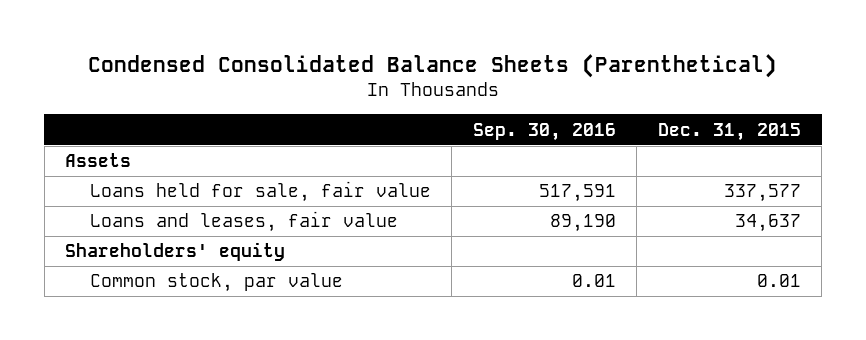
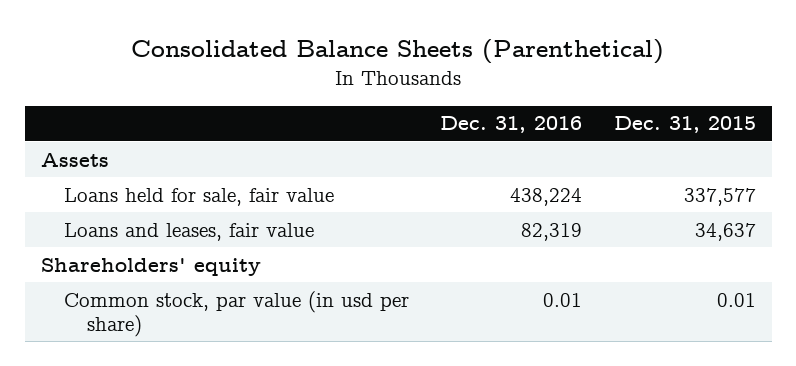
- Condensed Consolidated Balance Sheets (Parenthetical)
+ Consolidated Balance Sheets (Parenthetical)
- | Sep. 30, 2016 | Dec. 31, 2015
+ | Dec. 31, 2016 | Dec. 31, 2015
- Common stock, par value | 0.01 | 0.01
+ Common stock, par value (in usd per share) | 0.01 | 0.01

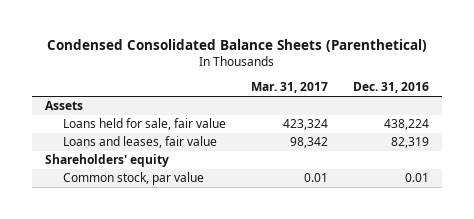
- Consolidated Balance Sheets (Parenthetical)
+ Condensed Consolidated Balance Sheets (Parenthetical)
- | Dec. 31, 2016 | Dec. 31, 2015
+ | Mar. 31, 2017 | Dec. 31, 2016
- Common stock, par value (in usd per share) | 0.01 | 0.01
+ Common stock, par value | 0.01 | 0.01

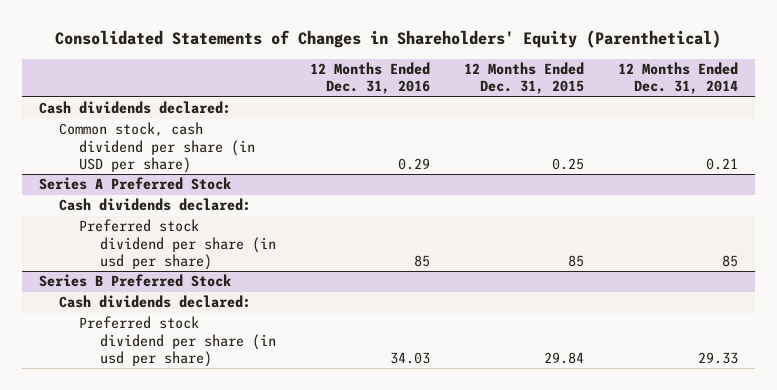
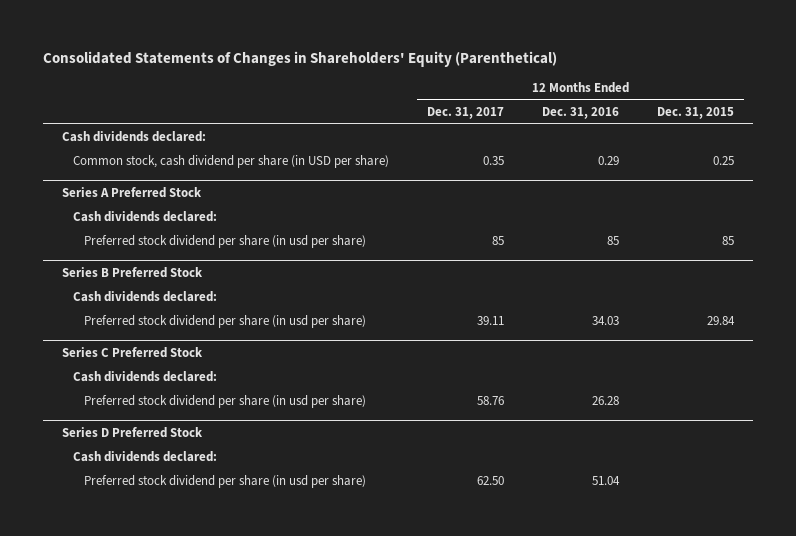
- | 12 Months Ended Dec. 31, 2016 | 12 Months Ended Dec. 31, 2015 | 12 Months Ended Dec. 31, 2014
+ | 12 Months Ended Dec. 31, 2017 | 12 Months Ended Dec. 31, 2016 | 12 Months Ended Dec. 31, 2015
+ Series C Preferred Stock
+ Cash dividends declared:
+ Preferred stock dividend per share (in usd per share) | 58.76 | 26.28 |
+ Series D Preferred Stock
+ Cash dividends declared:
+ Preferred stock dividend per share (in usd per share) | 62.50 | 51.04 |

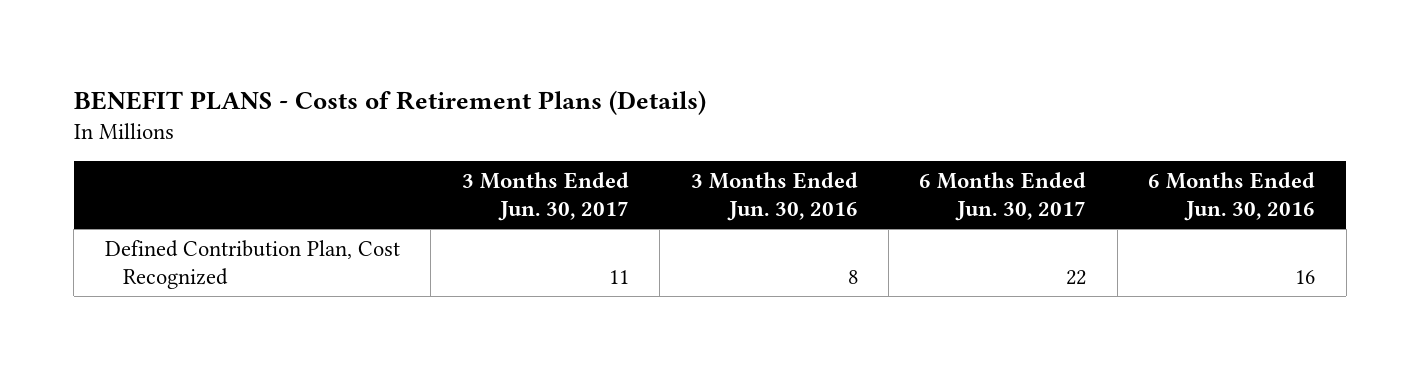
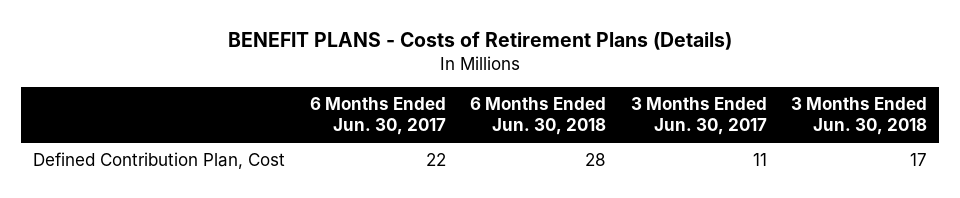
- | 3 Months Ended Jun. 30, 2017 | 3 Months Ended Jun. 30, 2016 | 6 Months Ended Jun. 30, 2017 | 6 Months Ended Jun. 30, 2016
+ | 6 Months Ended Jun. 30, 2017 | 6 Months Ended Jun. 30, 2018 | 3 Months Ended Jun. 30, 2017 | 3 Months Ended Jun. 30, 2018
- Defined Contribution Plan, Cost Recognized | 11 | 8 | 22 | 16
+ Defined Contribution Plan, Cost | 22 | 28 | 11 | 17

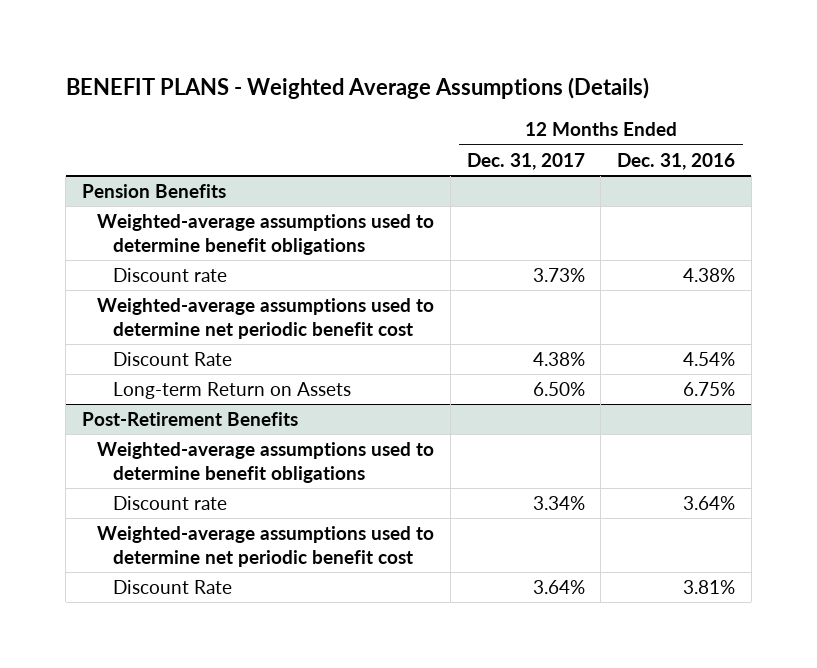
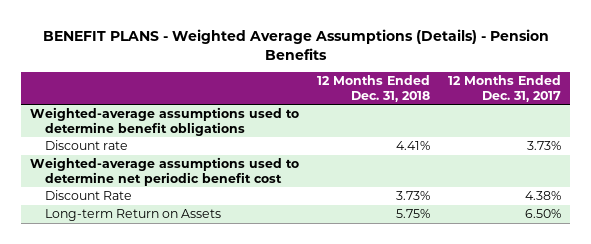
- BENEFIT PLANS - Weighted Average Assumptions (Details)
+ BENEFIT PLANS - Weighted Average Assumptions (Details) - Pension Benefits
- | 12 Months Ended Dec. 31, 2017 | 12 Months Ended Dec. 31, 2016
+ | 12 Months Ended Dec. 31, 2018 | 12 Months Ended Dec. 31, 2017
- Pension Benefits
- Post-Retirement Benefits
- Weighted-average assumptions used to determine benefit obligations
- Discount rate | 3.34% | 3.64%
- Weighted-average assumptions used to determine net periodic benefit cost
- Discount Rate | 3.64% | 3.81%

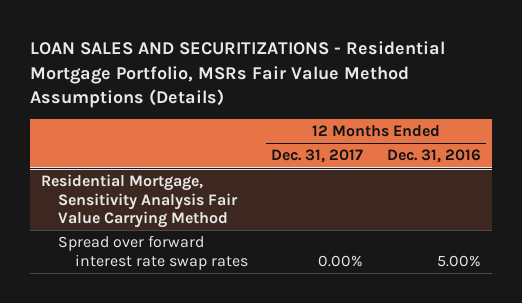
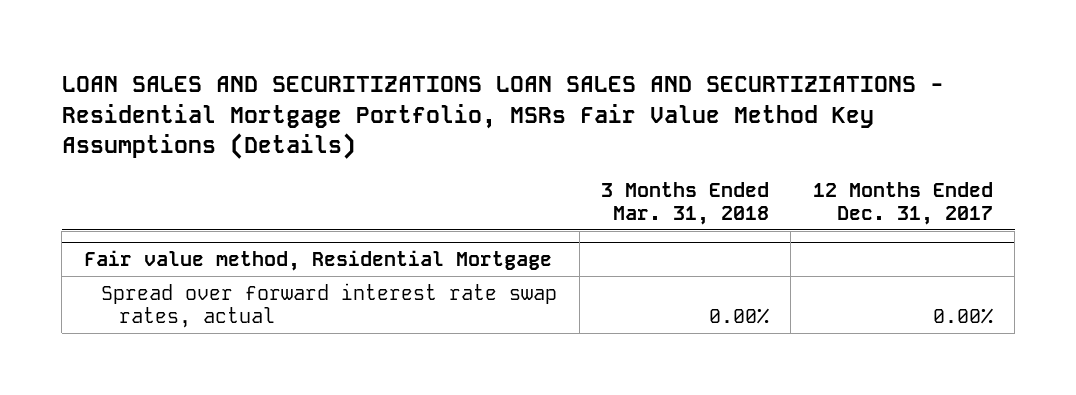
- LOAN SALES AND SECURITIZATIONS - Residential Mortgage Portfolio, MSRs Fair Value Method Assumptions (Details)
+ LOAN SALES AND SECURITIZATIONS LOAN SALES AND SECURTIZIATIONS - Residential Mortgage Portfolio, MSRs Fair Value Method Key Assumptions (Details)
- | 12 Months Ended Dec. 31, 2017 | 12 Months Ended Dec. 31, 2016
+ | 3 Months Ended Mar. 31, 2018 | 12 Months Ended Dec. 31, 2017
- Residential Mortgage, Sensitivity Analysis Fair Value Carrying Method
- Spread over forward interest rate swap rates | 0.00% | 5.00%
+ Fair value method, Residential Mortgage
+ Spread over forward interest rate swap rates, actual | 0.00% | 0.00%

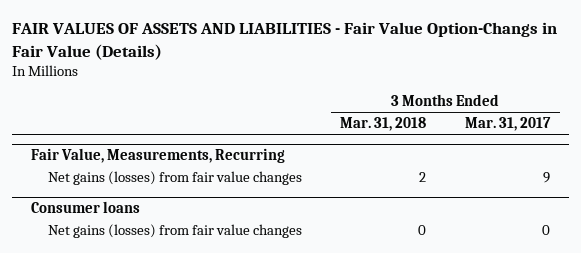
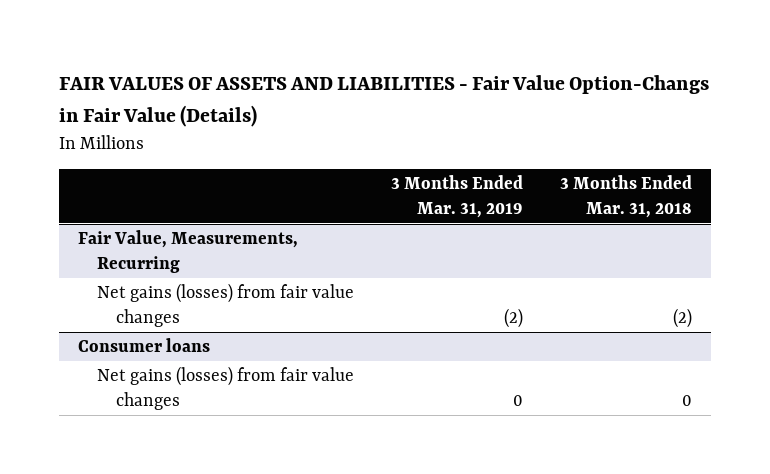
- | 3 Months Ended Mar. 31, 2018 | 3 Months Ended Mar. 31, 2017
+ | 3 Months Ended Mar. 31, 2019 | 3 Months Ended Mar. 31, 2018
@ Fair Value, Measurements, Recurring
- Net gains (losses) from fair value changes | 2 | 9
+ Net gains (losses) from fair value changes | (2) | (2)

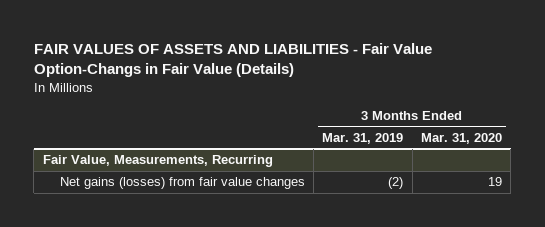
- | 3 Months Ended Mar. 31, 2019 | 3 Months Ended Mar. 31, 2018
+ | 3 Months Ended Mar. 31, 2019 | 3 Months Ended Mar. 31, 2020
- Consumer loans
- Net gains (losses) from fair value changes | 0 | 0

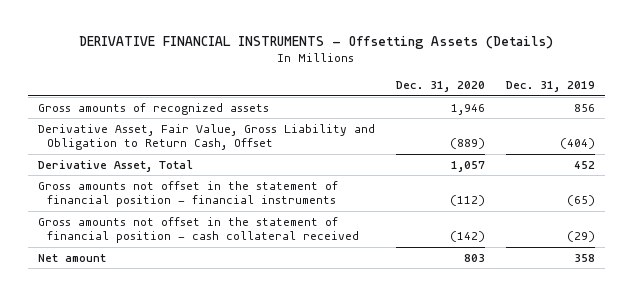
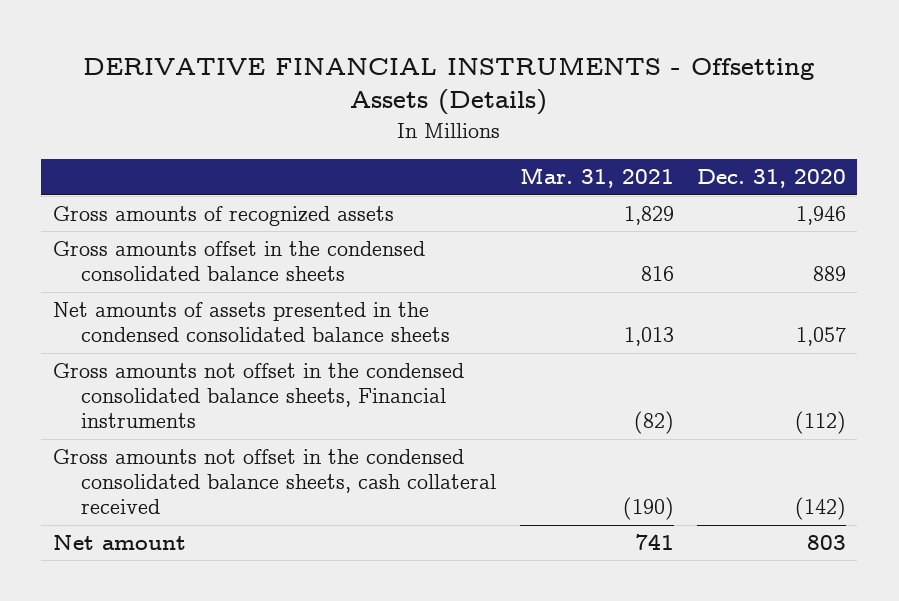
- | Dec. 31, 2020 | Dec. 31, 2019
+ | Mar. 31, 2021 | Dec. 31, 2020
- Derivative Asset, Fair Value, Gross Liability and Obligation to Return Cash, Offset | (889) | (404)
- Derivative Asset, Total | 1,057 | 452
- Gross amounts not offset in the statement of financial position - financial instruments | (112) | (65)
- Gross amounts not offset in the statement of financial position - cash collateral received | (142) | (29)
+ Gross amounts offset in the condensed consolidated balance sheets | 816 | 889
+ Net amounts of assets presented in the condensed consolidated balance sheets | 1,013 | 1,057
+ Gross amounts not offset in the condensed consolidated balance sheets, Financial instruments | (82) | (112)
+ Gross amounts not offset in the condensed consolidated balance sheets, cash collateral received | (190) | (142)

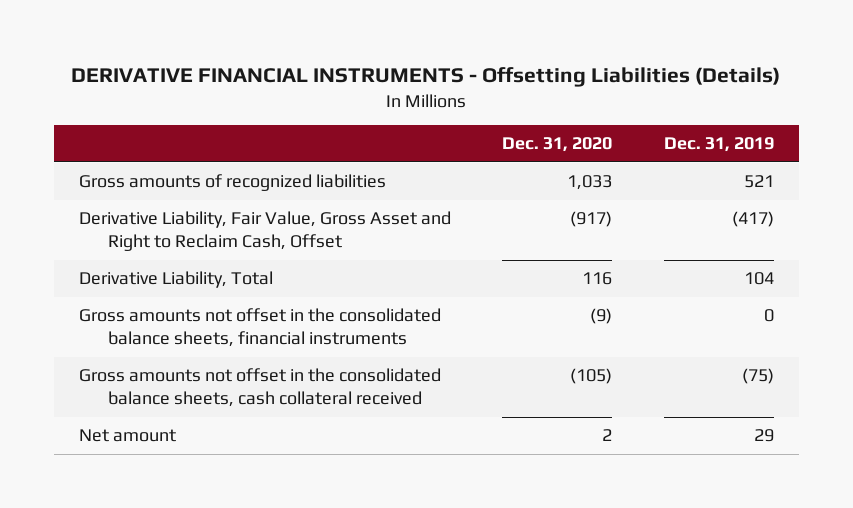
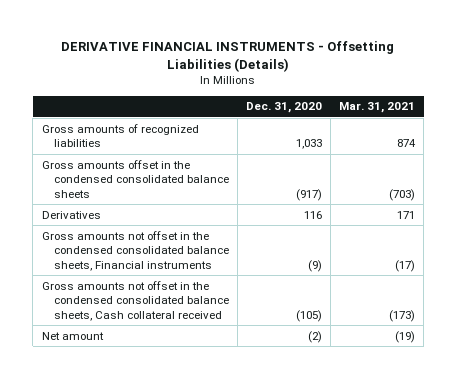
- | Dec. 31, 2020 | Dec. 31, 2019
+ | Dec. 31, 2020 | Mar. 31, 2021
- Derivative Liability, Fair Value, Gross Asset and Right to Reclaim Cash, Offset | (917) | (417)
- Derivative Liability, Total | 116 | 104
- Gross amounts not offset in the consolidated balance sheets, financial instruments | (9) | 0
- Gross amounts not offset in the consolidated balance sheets, cash collateral received | (105) | (75)
- Net amount | 2 | 29
+ Gross amounts offset in the condensed consolidated balance sheets | (917) | (703)
+ Derivatives | 116 | 171
+ Gross amounts not offset in the condensed consolidated balance sheets, Financial instruments | (9) | (17)
+ Gross amounts not offset in the condensed consolidated balance sheets, Cash collateral received | (105) | (173)
+ Net amount | (2) | (19)

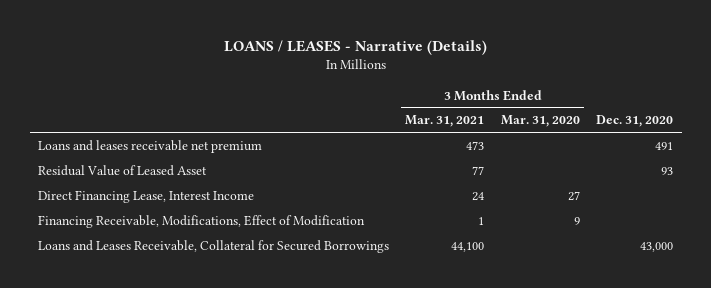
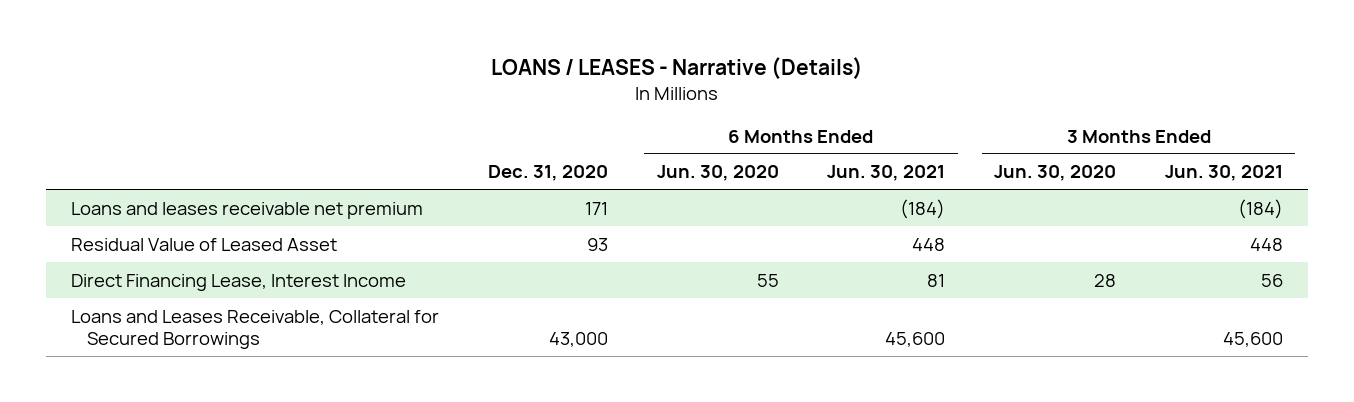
- | 3 Months Ended Mar. 31, 2021 | 3 Months Ended Mar. 31, 2020 | Dec. 31, 2020
+ | Dec. 31, 2020 | 6 Months Ended Jun. 30, 2020 | 6 Months Ended Jun. 30, 2021 | 3 Months Ended Jun. 30, 2020 | 3 Months Ended Jun. 30, 2021
- Loans and leases receivable net premium | 473 | | 491
+ Loans and leases receivable net premium | 171 | | (184) | | (184)
- Financing Receivable, Modifications, Effect of Modification | 1 | 9 |

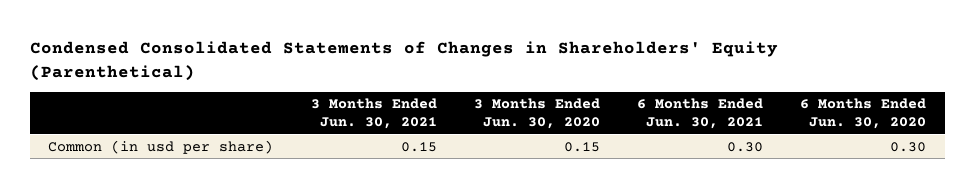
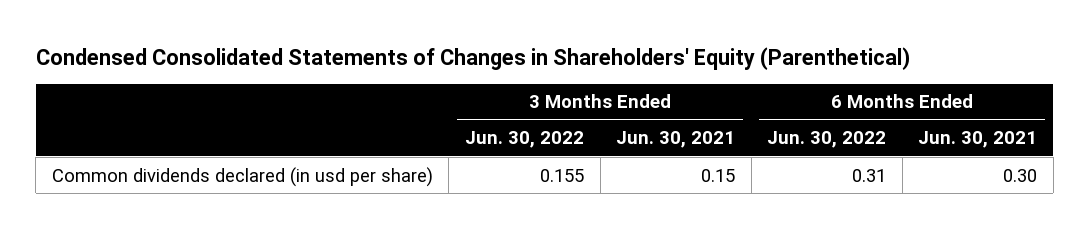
- | 3 Months Ended Jun. 30, 2021 | 3 Months Ended Jun. 30, 2020 | 6 Months Ended Jun. 30, 2021 | 6 Months Ended Jun. 30, 2020
+ | 3 Months Ended Jun. 30, 2022 | 3 Months Ended Jun. 30, 2021 | 6 Months Ended Jun. 30, 2022 | 6 Months Ended Jun. 30, 2021
- Common (in usd per share) | 0.15 | 0.15 | 0.30 | 0.30
+ Common dividends declared (in usd per share) | 0.155 | 0.15 | 0.31 | 0.30

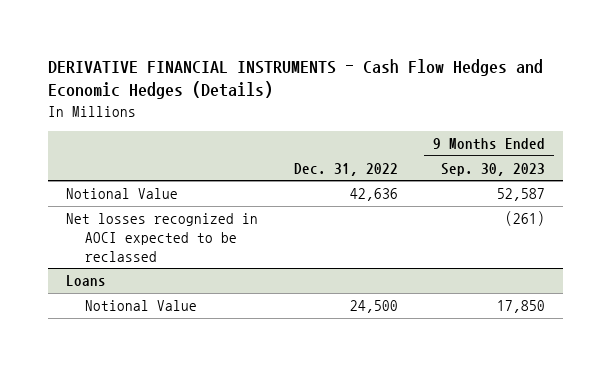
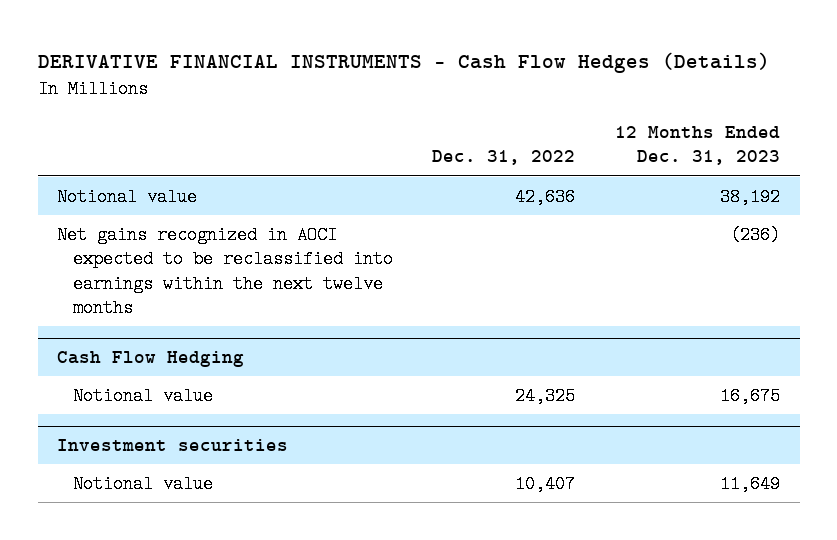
- DERIVATIVE FINANCIAL INSTRUMENTS - Cash Flow Hedges and Economic Hedges (Details)
+ DERIVATIVE FINANCIAL INSTRUMENTS - Cash Flow Hedges (Details)
- | Dec. 31, 2022 | 9 Months Ended Sep. 30, 2023
+ | Dec. 31, 2022 | 12 Months Ended Dec. 31, 2023
- Notional Value | 42,636 | 52,587
- Net losses recognized in AOCI expected to be reclassed | | (261)
- Loans
- Notional Value | 24,500 | 17,850
+ Notional value | 42,636 | 38,192
+ Net gains recognized in AOCI expected to be reclassified into earnings within the next twelve months | | (236)
+ Cash Flow Hedging
+ Notional value | 24,325 | 16,675
+ Investment securities
+ Notional value | 10,407 | 11,649

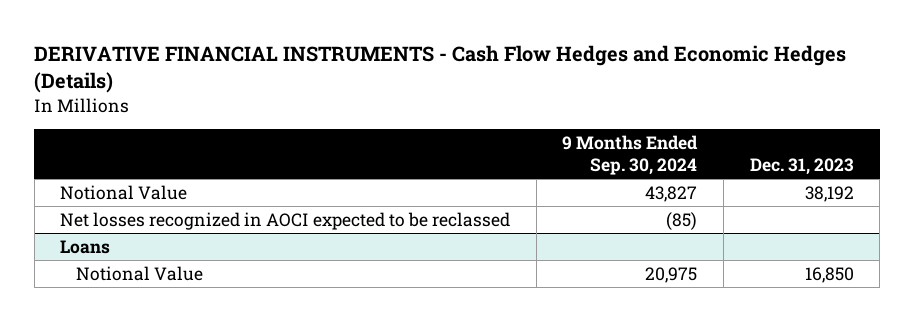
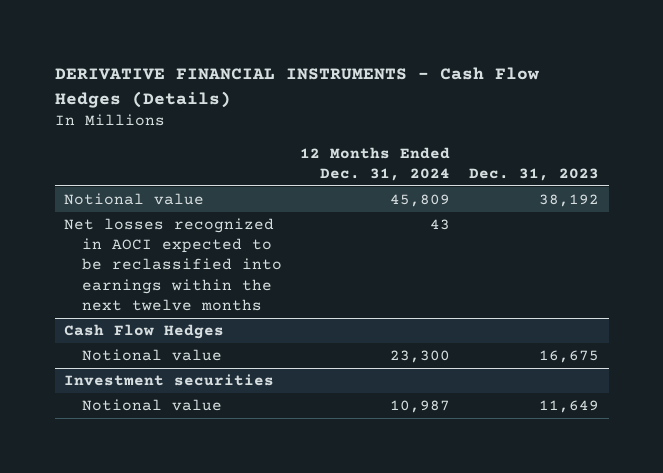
- DERIVATIVE FINANCIAL INSTRUMENTS - Cash Flow Hedges and Economic Hedges (Details)
+ DERIVATIVE FINANCIAL INSTRUMENTS - Cash Flow Hedges (Details)
- | 9 Months Ended Sep. 30, 2024 | Dec. 31, 2023
+ | 12 Months Ended Dec. 31, 2024 | Dec. 31, 2023
- Notional Value | 43,827 | 38,192
- Net losses recognized in AOCI expected to be reclassed | (85) |
- Loans
- Notional Value | 20,975 | 16,850
+ Notional value | 45,809 | 38,192
+ Net losses recognized in AOCI expected to be reclassified into earnings within the next twelve months | 43 |
+ Cash Flow Hedges
+ Notional value | 23,300 | 16,675
+ Investment securities
+ Notional value | 10,987 | 11,649

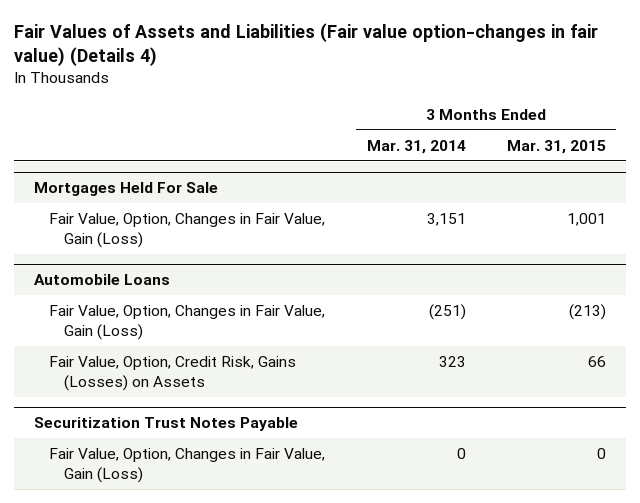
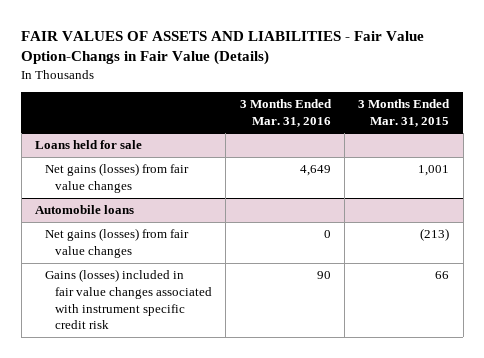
- Fair Values of Assets and Liabilities (Fair value option-changes in fair value) (Details 4)
+ FAIR VALUES OF ASSETS AND LIABILITIES - Fair Value Option-Changs in Fair Value (Details)
- | 3 Months Ended Mar. 31, 2014 | 3 Months Ended Mar. 31, 2015
+ | 3 Months Ended Mar. 31, 2016 | 3 Months Ended Mar. 31, 2015
- Mortgages Held For Sale
- Fair Value, Option, Changes in Fair Value, Gain (Loss) | 3,151 | 1,001
- Automobile Loans
- Fair Value, Option, Changes in Fair Value, Gain (Loss) | (251) | (213)
- Fair Value, Option, Credit Risk, Gains (Losses) on Assets | 323 | 66
- Securitization Trust Notes Payable
- Fair Value, Option, Changes in Fair Value, Gain (Loss) | 0 | 0
+ Loans held for sale
+ Net gains (losses) from fair value changes | 4,649 | 1,001
+ Automobile loans
+ Net gains (losses) from fair value changes | 0 | (213)
+ Gains (losses) included in fair value changes associated with instrument specific credit risk | 90 | 66

